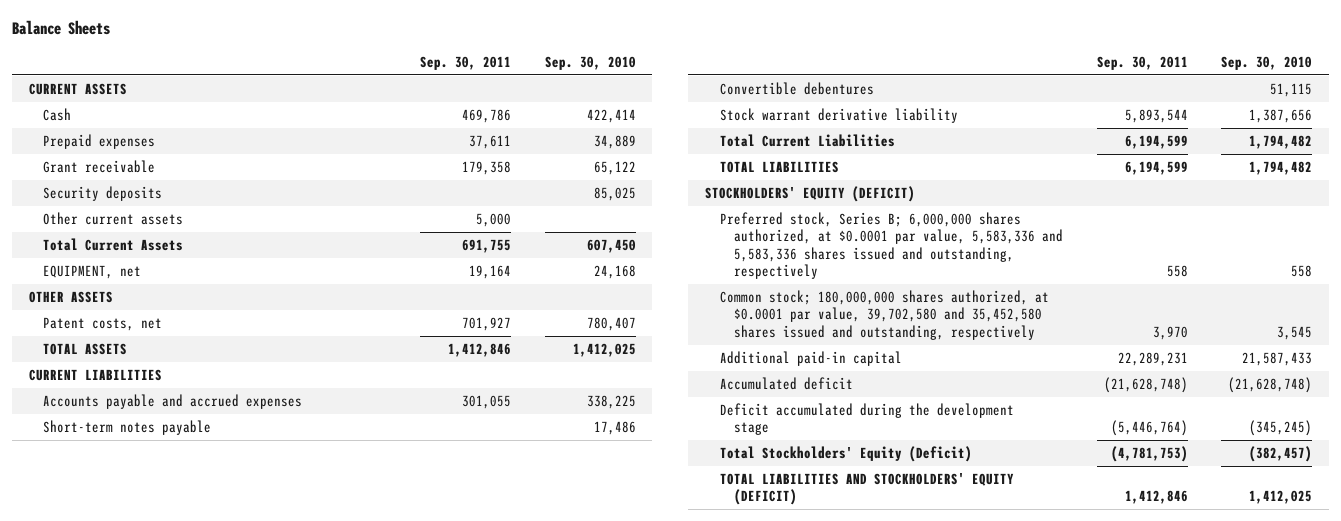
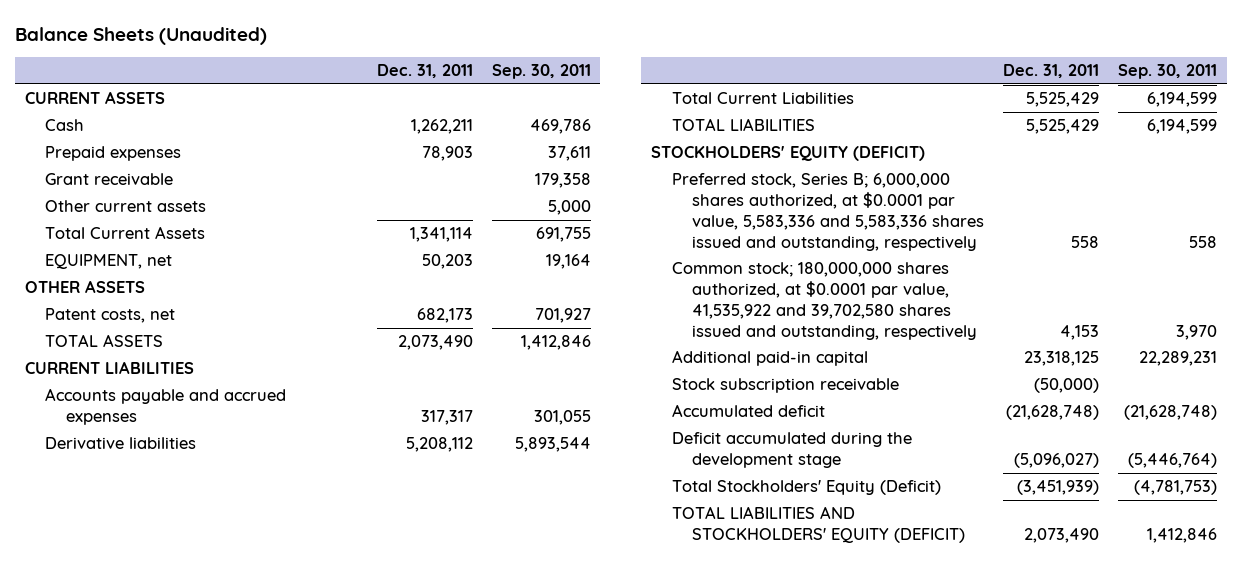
- Balance Sheets
+ Balance Sheets (Unaudited)
- | Sep. 30, 2011 | Sep. 30, 2010
+ | Dec. 31, 2011 | Sep. 30, 2011
- Security deposits | | 85,025
- Short-term notes payable | | 17,486
- Convertible debentures | | 51,115
- Stock warrant derivative liability | 5,893,544 | 1,387,656
+ Derivative liabilities | 5,208,112 | 5,893,544
- Common stock; 180,000,000 shares authorized, at $0.0001 par value, 39,702,580 and 35,452,580 shares issued and outstanding, respectively | 3,970 | 3,545
+ Common stock; 180,000,000 shares authorized, at $0.0001 par value, 41,535,922 and 39,702,580 shares issued and outstanding, respectively | 4,153 | 3,970
+ Stock subscription receivable | (50,000) |

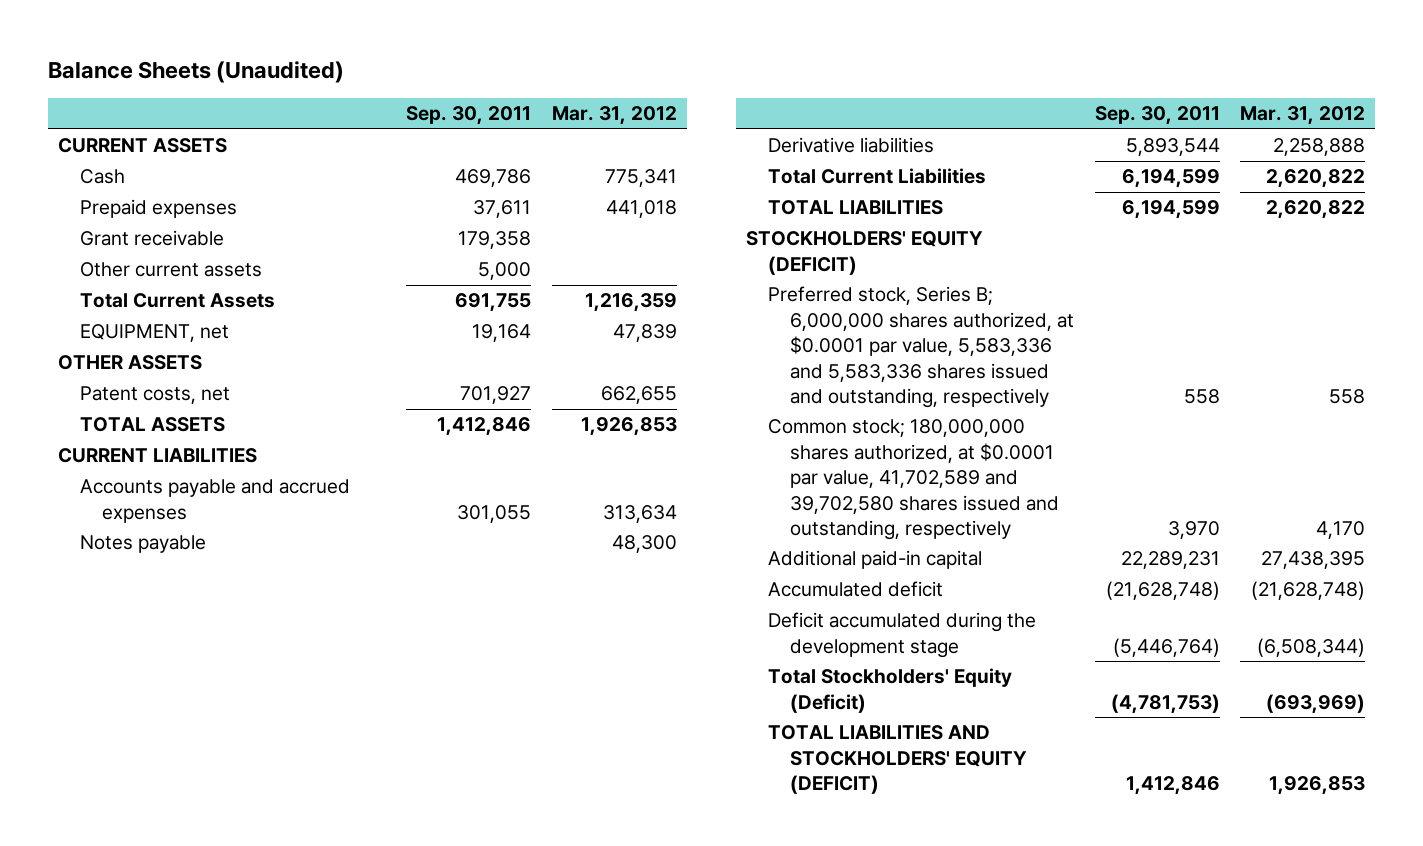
- | Dec. 31, 2011 | Sep. 30, 2011
+ | Sep. 30, 2011 | Mar. 31, 2012
+ Notes payable | | 48,300
- Common stock; 180,000,000 shares authorized, at $0.0001 par value, 41,535,922 and 39,702,580 shares issued and outstanding, respectively | 4,153 | 3,970
+ Common stock; 180,000,000 shares authorized, at $0.0001 par value, 41,702,589 and 39,702,580 shares issued and outstanding, respectively | 3,970 | 4,170
- Stock subscription receivable | (50,000) |

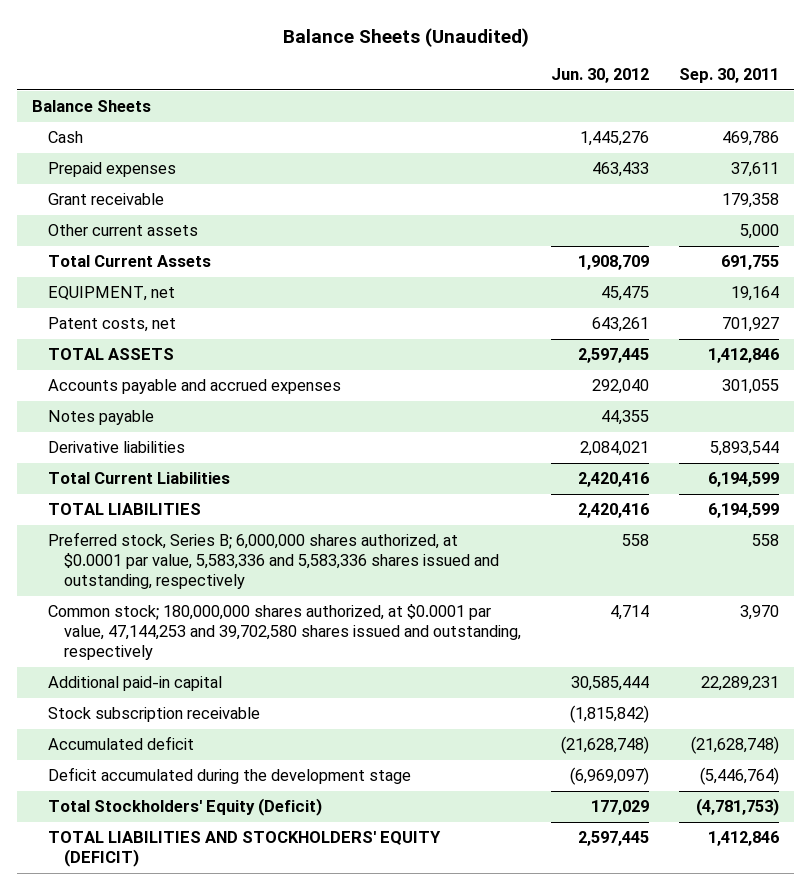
- | Sep. 30, 2011 | Mar. 31, 2012
+ | Jun. 30, 2012 | Sep. 30, 2011
- CURRENT ASSETS
+ Balance Sheets
- OTHER ASSETS
- CURRENT LIABILITIES
- STOCKHOLDERS' EQUITY (DEFICIT)
- Common stock; 180,000,000 shares authorized, at $0.0001 par value, 41,702,589 and 39,702,580 shares issued and outstanding, respectively | 3,970 | 4,170
+ Common stock; 180,000,000 shares authorized, at $0.0001 par value, 47,144,253 and 39,702,580 shares issued and outstanding, respectively | 4,714 | 3,970
+ Stock subscription receivable | (1,815,842) |

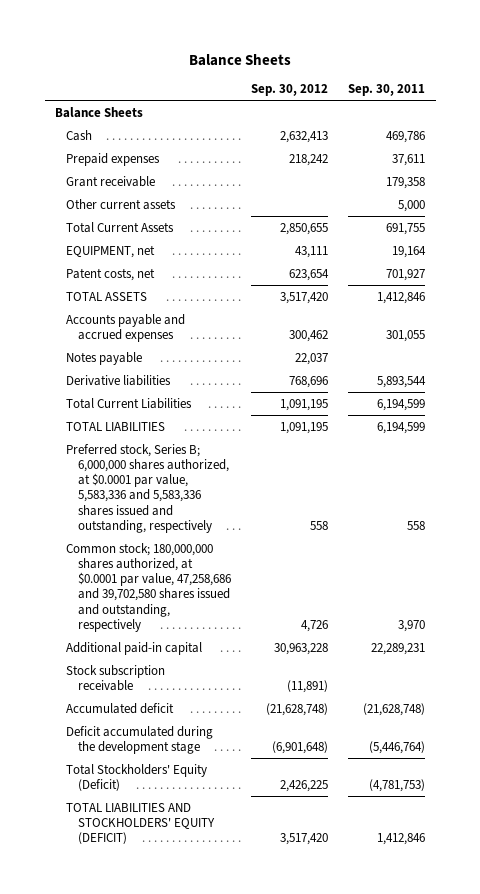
- Balance Sheets (Unaudited)
+ Balance Sheets
- | Jun. 30, 2012 | Sep. 30, 2011
+ | Sep. 30, 2012 | Sep. 30, 2011
- Common stock; 180,000,000 shares authorized, at $0.0001 par value, 47,144,253 and 39,702,580 shares issued and outstanding, respectively | 4,714 | 3,970
+ Common stock; 180,000,000 shares authorized, at $0.0001 par value, 47,258,686 and 39,702,580 shares issued and outstanding, respectively | 4,726 | 3,970

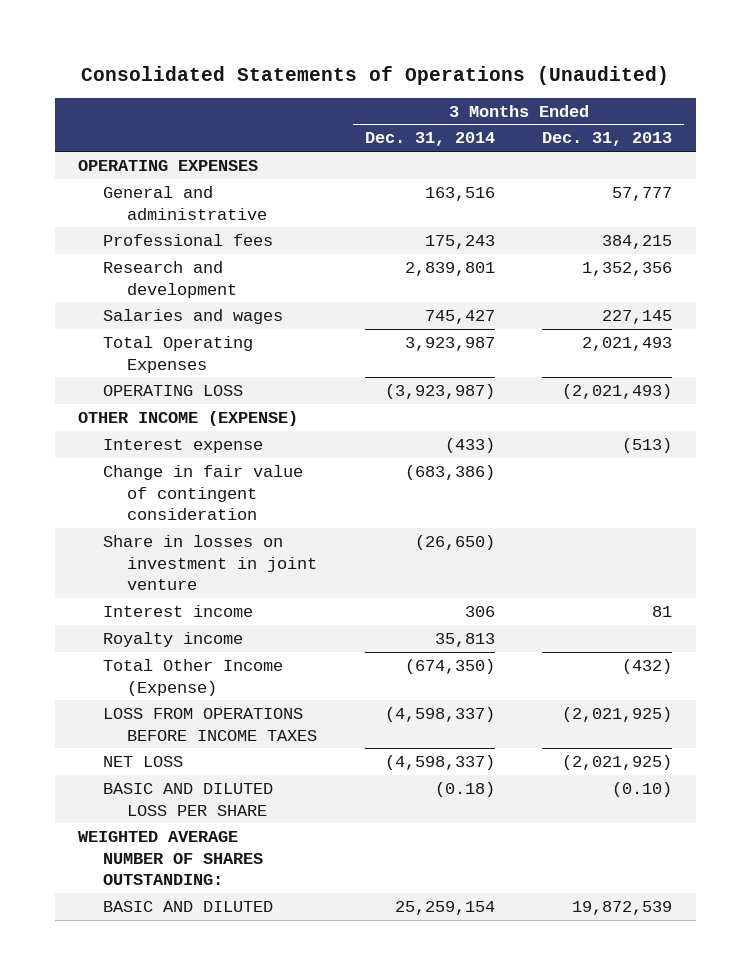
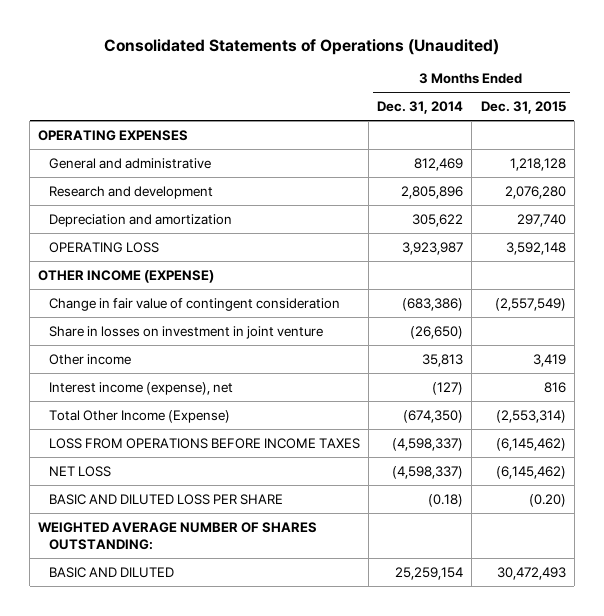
- | 3 Months Ended Dec. 31, 2014 | 3 Months Ended Dec. 31, 2013
+ | 3 Months Ended Dec. 31, 2014 | 3 Months Ended Dec. 31, 2015
- General and administrative | 163,516 | 57,777
- Professional fees | 175,243 | 384,215
- Research and development | 2,839,801 | 1,352,356
- Salaries and wages | 745,427 | 227,145
- Total Operating Expenses | 3,923,987 | 2,021,493
- OPERATING LOSS | (3,923,987) | (2,021,493)
+ General and administrative | 812,469 | 1,218,128
+ Research and development | 2,805,896 | 2,076,280
+ Depreciation and amortization | 305,622 | 297,740
+ OPERATING LOSS | 3,923,987 | 3,592,148
- Interest expense | (433) | (513)
- Interest income | 306 | 81
- Royalty income | 35,813 |
+ Other income | 35,813 | 3,419
+ Interest income (expense), net | (127) | 816

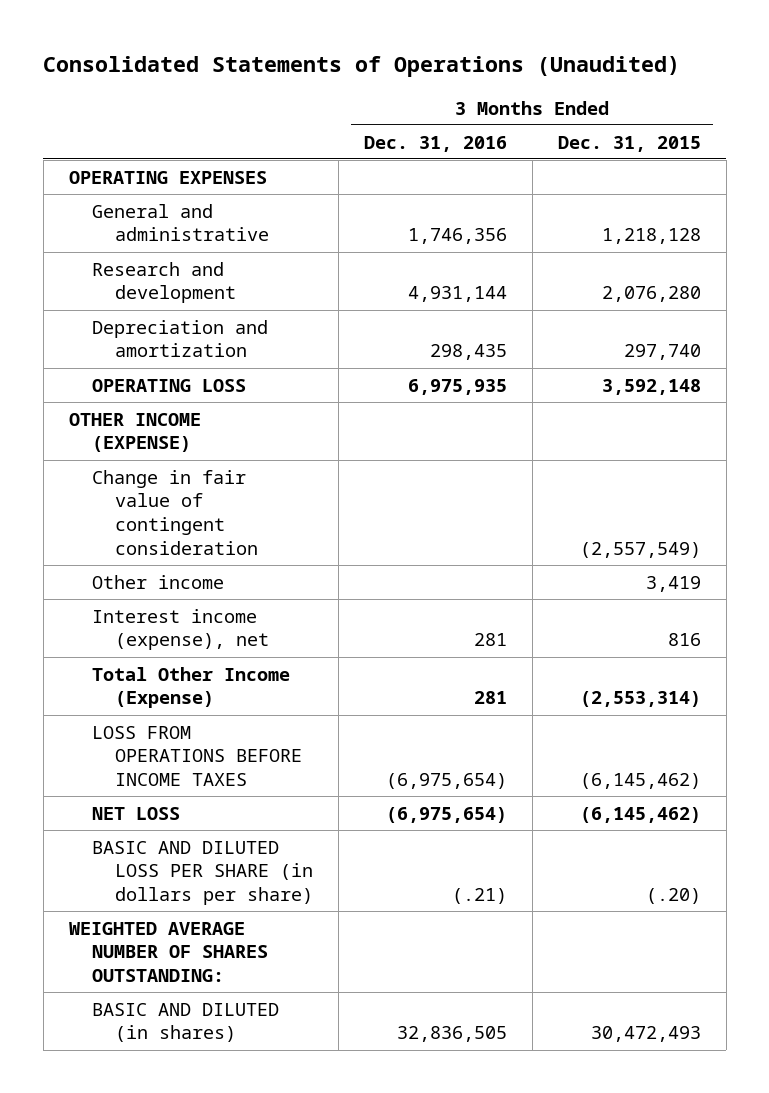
- | 3 Months Ended Dec. 31, 2014 | 3 Months Ended Dec. 31, 2015
+ | 3 Months Ended Dec. 31, 2016 | 3 Months Ended Dec. 31, 2015
- Share in losses on investment in joint venture | (26,650) |
- BASIC AND DILUTED LOSS PER SHARE | (0.18) | (0.20)
+ BASIC AND DILUTED LOSS PER SHARE (in dollars per share) | (.21) | (.20)
- BASIC AND DILUTED | 25,259,154 | 30,472,493
+ BASIC AND DILUTED (in shares) | 32,836,505 | 30,472,493

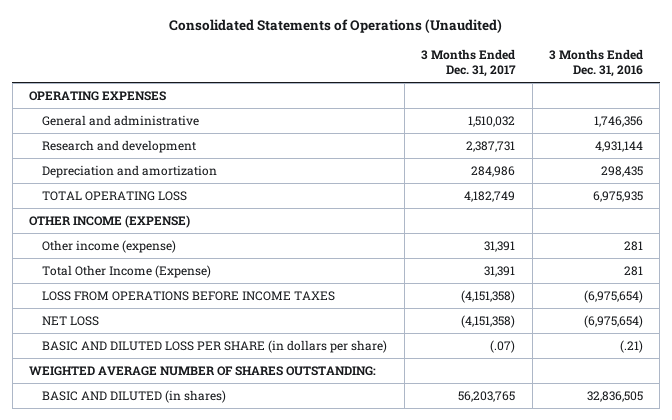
- | 3 Months Ended Dec. 31, 2016 | 3 Months Ended Dec. 31, 2015
+ | 3 Months Ended Dec. 31, 2017 | 3 Months Ended Dec. 31, 2016
- OPERATING LOSS | 6,975,935 | 3,592,148
+ TOTAL OPERATING LOSS | 4,182,749 | 6,975,935
- Change in fair value of contingent consideration | | (2,557,549)
- Other income | | 3,419
- Interest income (expense), net | 281 | 816
+ Other income (expense) | 31,391 | 281

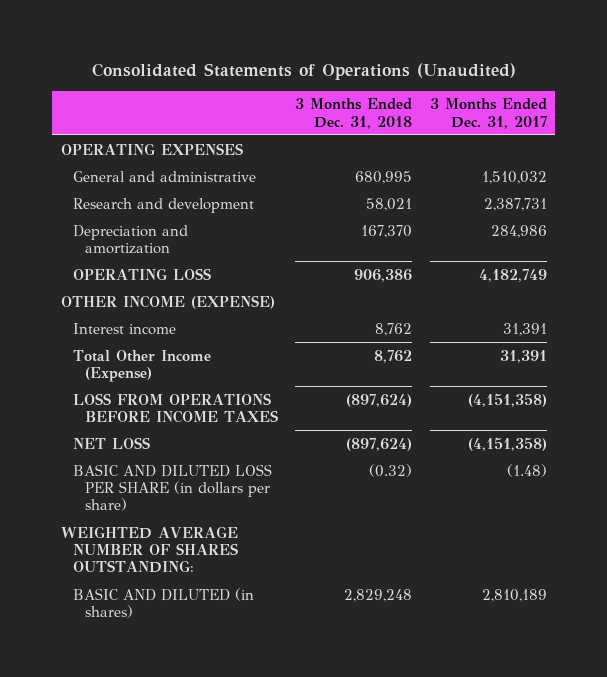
- | 3 Months Ended Dec. 31, 2017 | 3 Months Ended Dec. 31, 2016
+ | 3 Months Ended Dec. 31, 2018 | 3 Months Ended Dec. 31, 2017
- TOTAL OPERATING LOSS | 4,182,749 | 6,975,935
+ OPERATING LOSS | 906,386 | 4,182,749
- Other income (expense) | 31,391 | 281
+ Interest income | 8,762 | 31,391
- BASIC AND DILUTED LOSS PER SHARE (in dollars per share) | (.07) | (.21)
+ BASIC AND DILUTED LOSS PER SHARE (in dollars per share) | (0.32) | (1.48)
- BASIC AND DILUTED (in shares) | 56,203,765 | 32,836,505
+ BASIC AND DILUTED (in shares) | 2,829,248 | 2,810,189

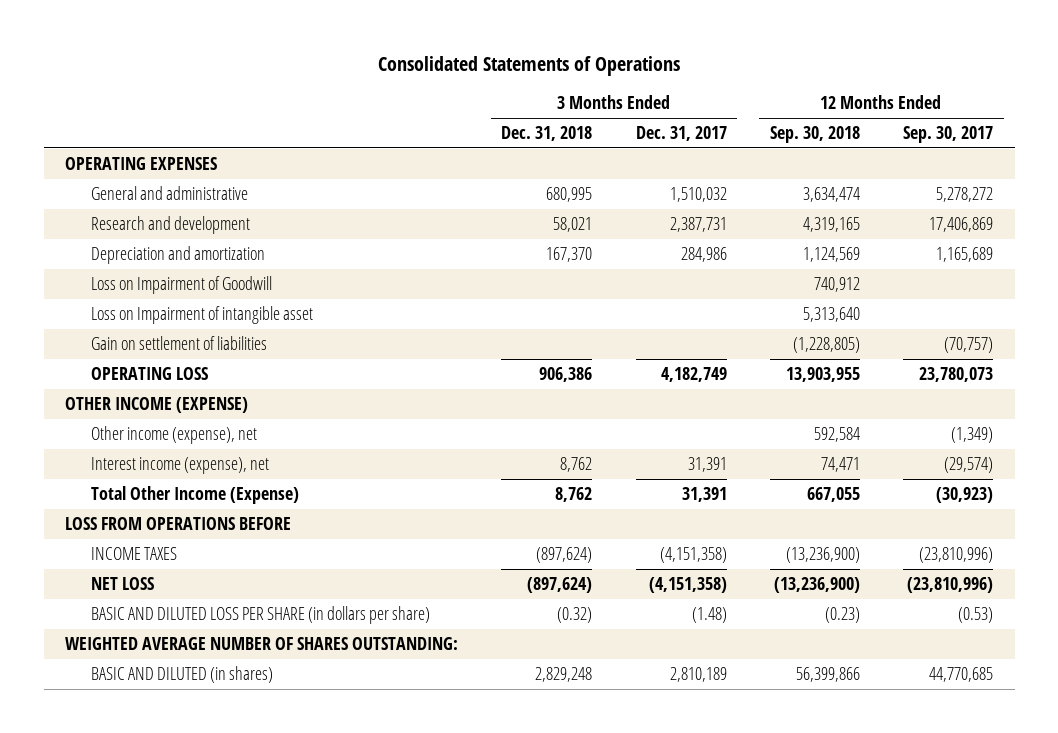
- Consolidated Statements of Operations (Unaudited)
+ Consolidated Statements of Operations
- | 3 Months Ended Dec. 31, 2018 | 3 Months Ended Dec. 31, 2017
+ | 3 Months Ended Dec. 31, 2018 | 3 Months Ended Dec. 31, 2017 | 12 Months Ended Sep. 30, 2018 | 12 Months Ended Sep. 30, 2017
+ Loss on Impairment of Goodwill | | | 740,912 |
+ Loss on Impairment of intangible asset | | | 5,313,640 |
+ Gain on settlement of liabilities | | | (1,228,805) | (70,757)
- Interest income | 8,762 | 31,391
+ Other income (expense), net | | | 592,584 | (1,349)
+ Interest income (expense), net | 8,762 | 31,391 | 74,471 | (29,574)
- LOSS FROM OPERATIONS BEFORE INCOME TAXES | (897,624) | (4,151,358)
+ LOSS FROM OPERATIONS BEFORE
+ INCOME TAXES | (897,624) | (4,151,358) | (13,236,900) | (23,810,996)

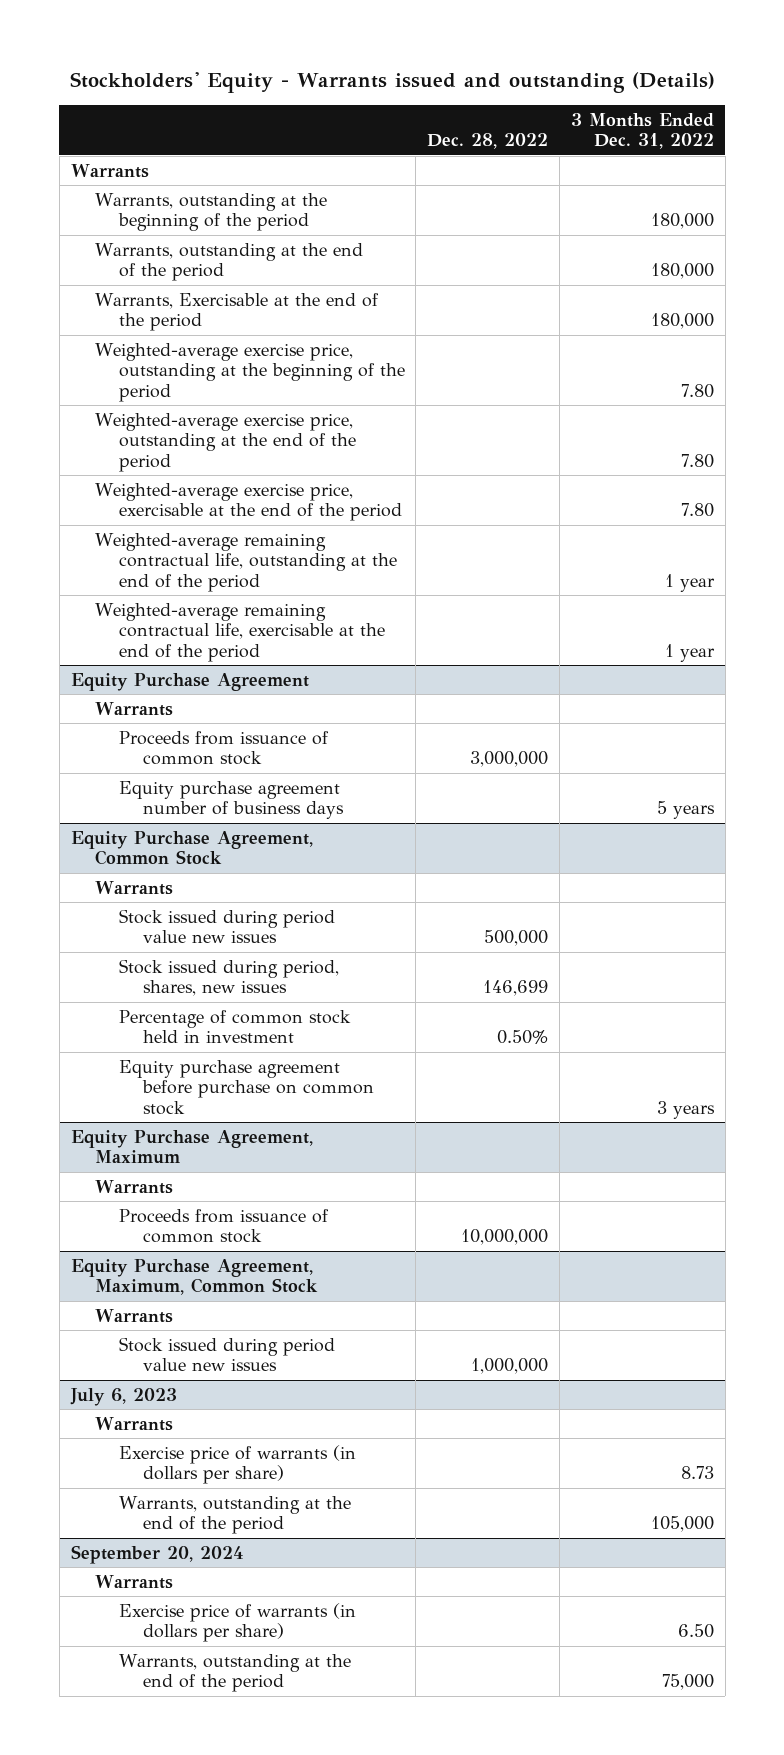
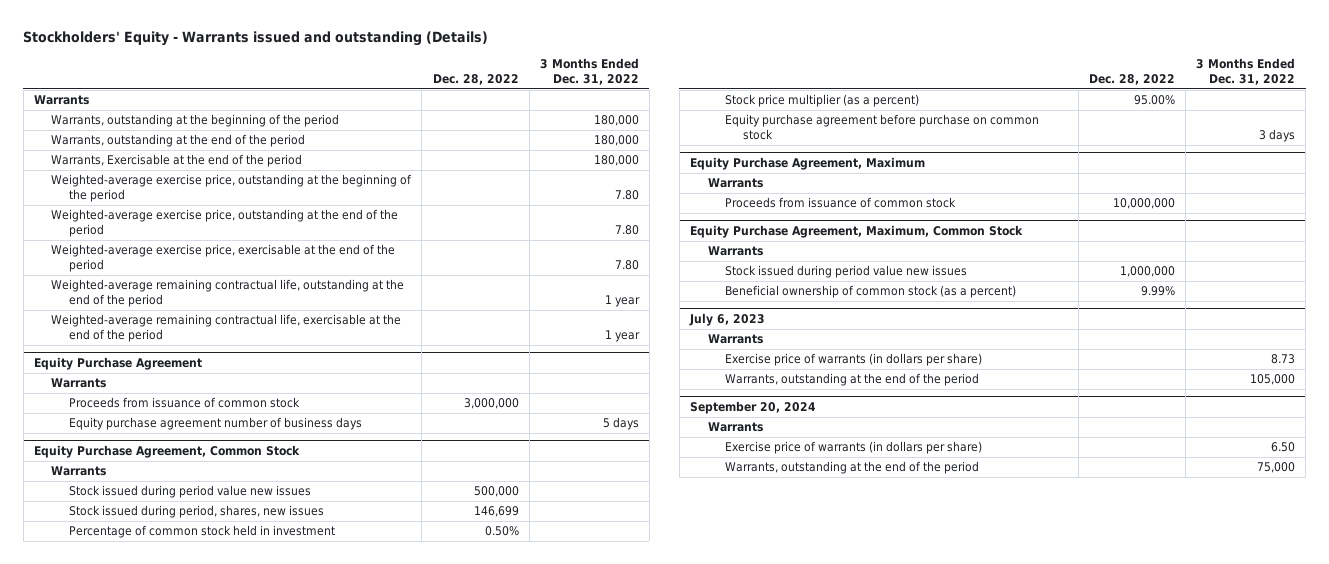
@ Equity Purchase Agreement
- Equity purchase agreement number of business days | | 5 years
+ Equity purchase agreement number of business days | | 5 days
@ Equity Purchase Agreement, Common Stock
- Equity purchase agreement before purchase on common stock | | 3 years
+ Stock price multiplier (as a percent) | 95.00% |
+ Equity purchase agreement before purchase on common stock | | 3 days
@ Equity Purchase Agreement, Maximum, Common Stock
+ Beneficial ownership of common stock (as a percent) | 9.99% |

